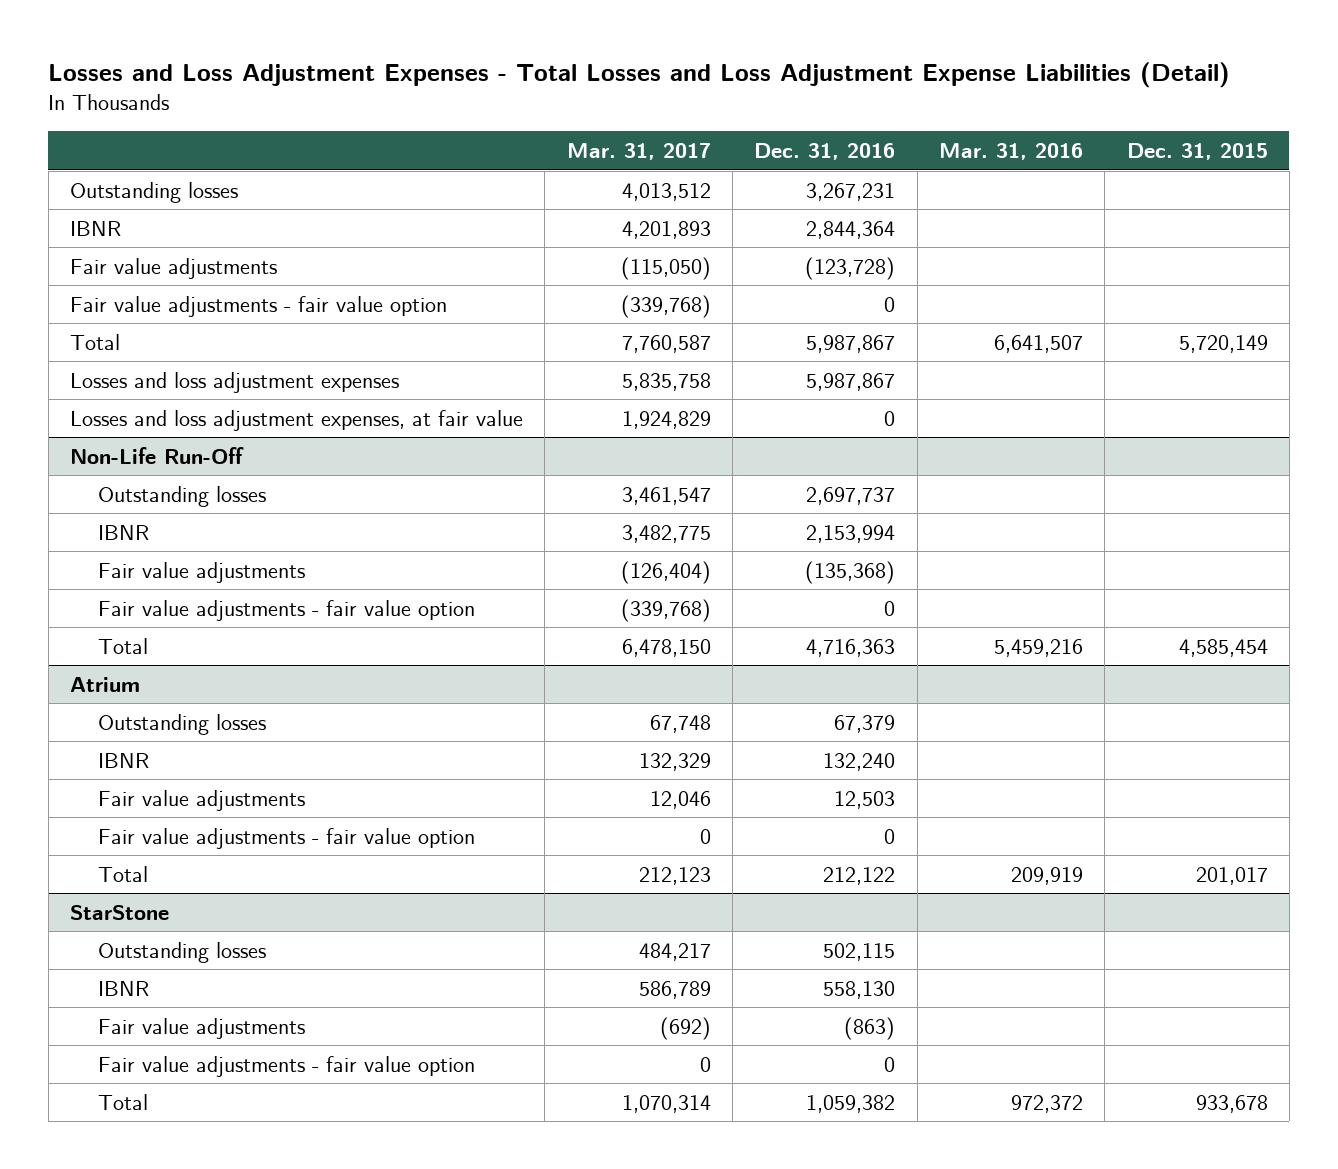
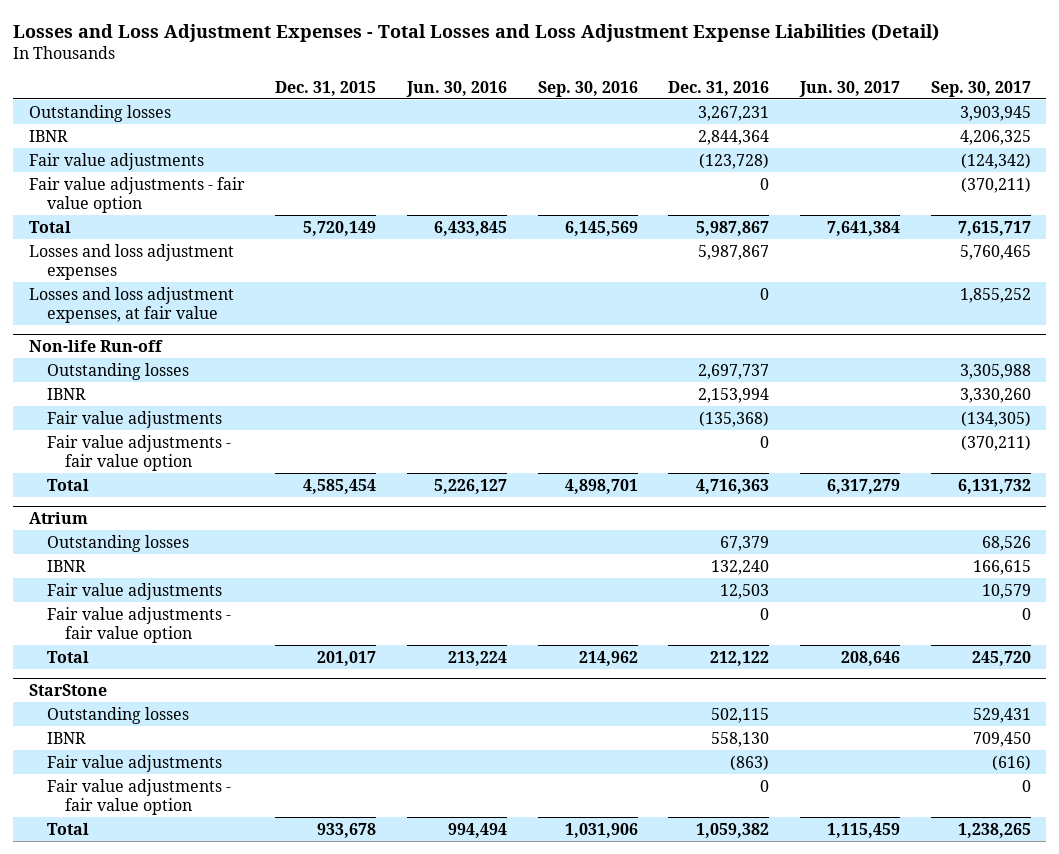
- | Mar. 31, 2017 | Dec. 31, 2016 | Mar. 31, 2016 | Dec. 31, 2015
+ | Dec. 31, 2015 | Jun. 30, 2016 | Sep. 30, 2016 | Dec. 31, 2016 | Jun. 30, 2017 | Sep. 30, 2017
- Non-Life Run-Off
+ Non-life Run-off

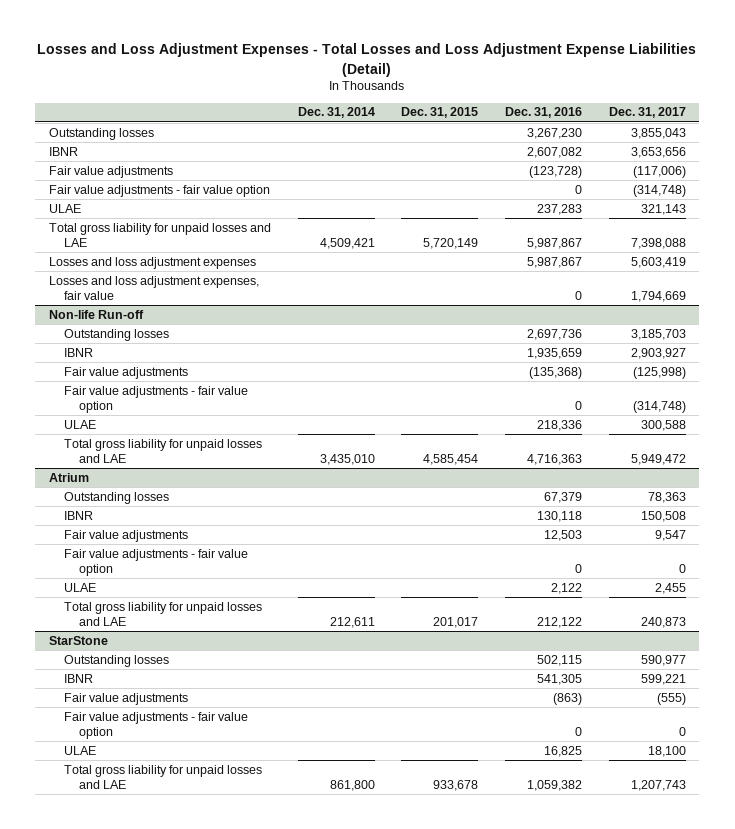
- | Dec. 31, 2015 | Jun. 30, 2016 | Sep. 30, 2016 | Dec. 31, 2016 | Jun. 30, 2017 | Sep. 30, 2017
+ | Dec. 31, 2014 | Dec. 31, 2015 | Dec. 31, 2016 | Dec. 31, 2017
- Outstanding losses | | | | 3,267,231 | | 3,903,945
- IBNR | | | | 2,844,364 | | 4,206,325
+ Outstanding losses | | | 3,267,230 | 3,855,043
+ IBNR | | | 2,607,082 | 3,653,656
- Total | 5,720,149 | 6,433,845 | 6,145,569 | 5,987,867 | 7,641,384 | 7,615,717
+ ULAE | | | 237,283 | 321,143
+ Total gross liability for unpaid losses and LAE | 4,509,421 | 5,720,149 | 5,987,867 | 7,398,088
- Losses and loss adjustment expenses, at fair value | | | | 0 | | 1,855,252
+ Losses and loss adjustment expenses, fair value | | | 0 | 1,794,669
@ Non-life Run-off
- Outstanding losses | | | | 2,697,737 | | 3,305,988
- IBNR | | | | 2,153,994 | | 3,330,260
+ Outstanding losses | | | 2,697,736 | 3,185,703
+ IBNR | | | 1,935,659 | 2,903,927
- Total | 4,585,454 | 5,226,127 | 4,898,701 | 4,716,363 | 6,317,279 | 6,131,732
+ ULAE | | | 218,336 | 300,588
+ Total gross liability for unpaid losses and LAE | 3,435,010 | 4,585,454 | 4,716,363 | 5,949,472
@ Atrium
- IBNR | | | | 132,240 | | 166,615
+ IBNR | | | 130,118 | 150,508
- Total | 201,017 | 213,224 | 214,962 | 212,122 | 208,646 | 245,720
+ ULAE | | | 2,122 | 2,455
+ Total gross liability for unpaid losses and LAE | 212,611 | 201,017 | 212,122 | 240,873
@ StarStone
- IBNR | | | | 558,130 | | 709,450
+ IBNR | | | 541,305 | 599,221
- Total | 933,678 | 994,494 | 1,031,906 | 1,059,382 | 1,115,459 | 1,238,265
+ ULAE | | | 16,825 | 18,100
+ Total gross liability for unpaid losses and LAE | 861,800 | 933,678 | 1,059,382 | 1,207,743

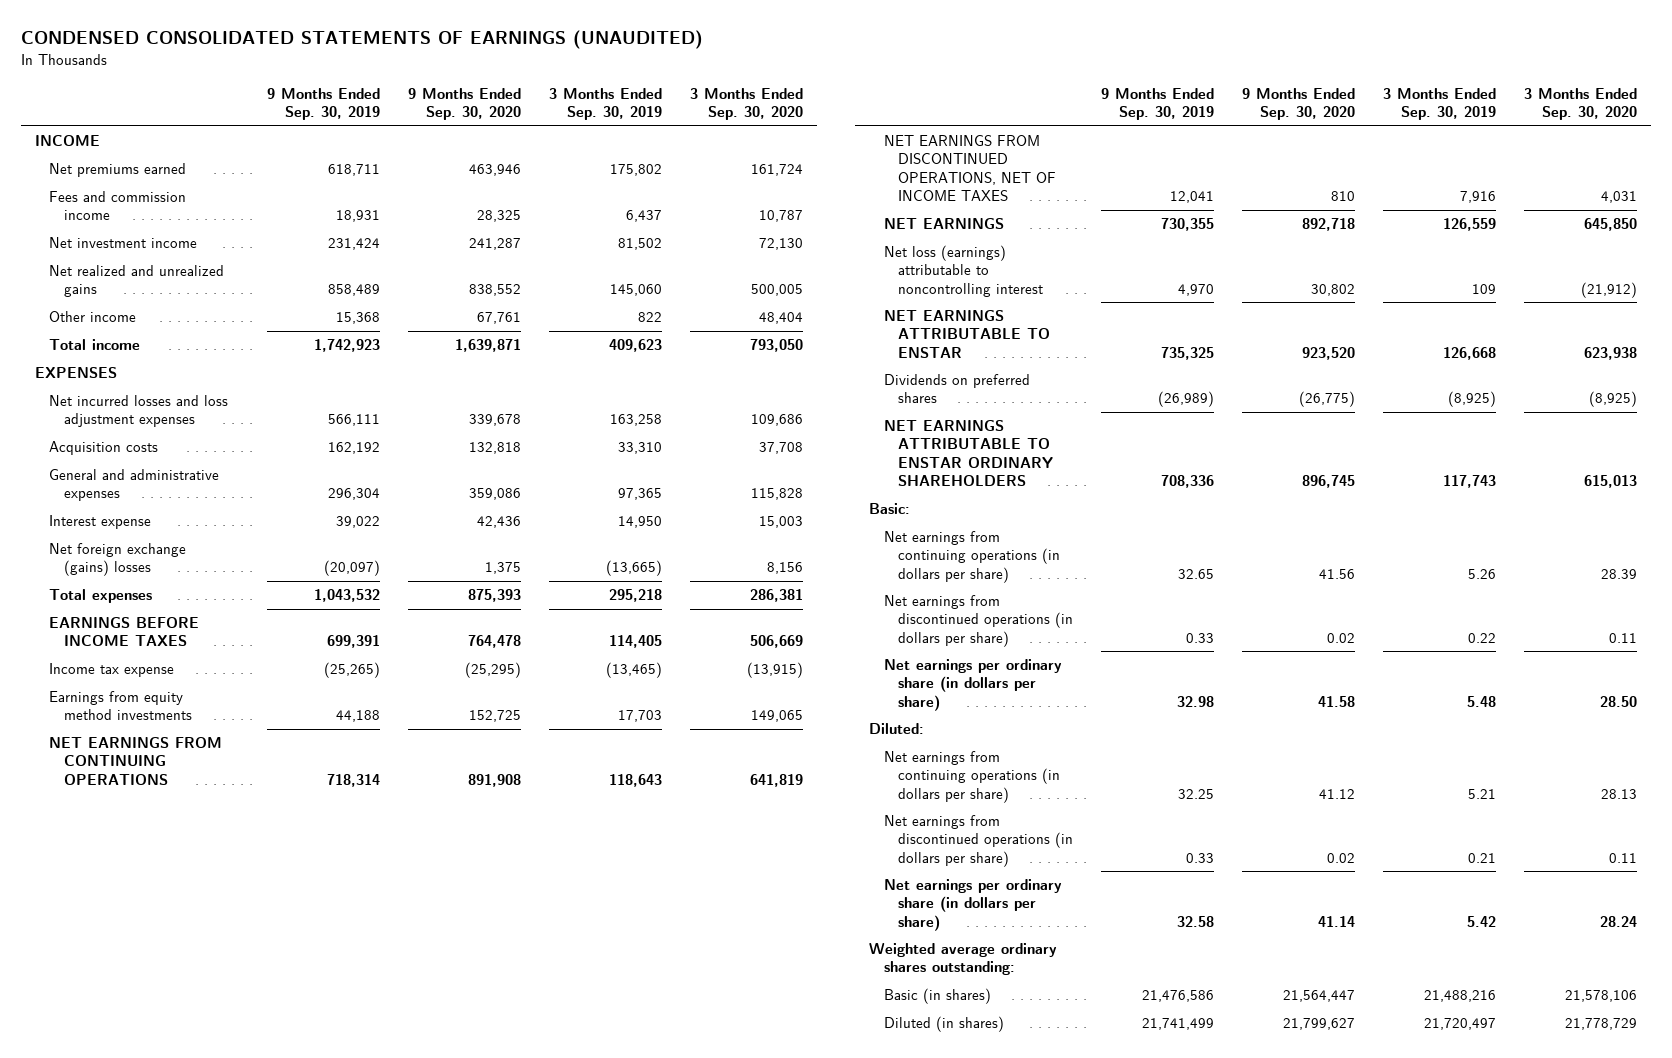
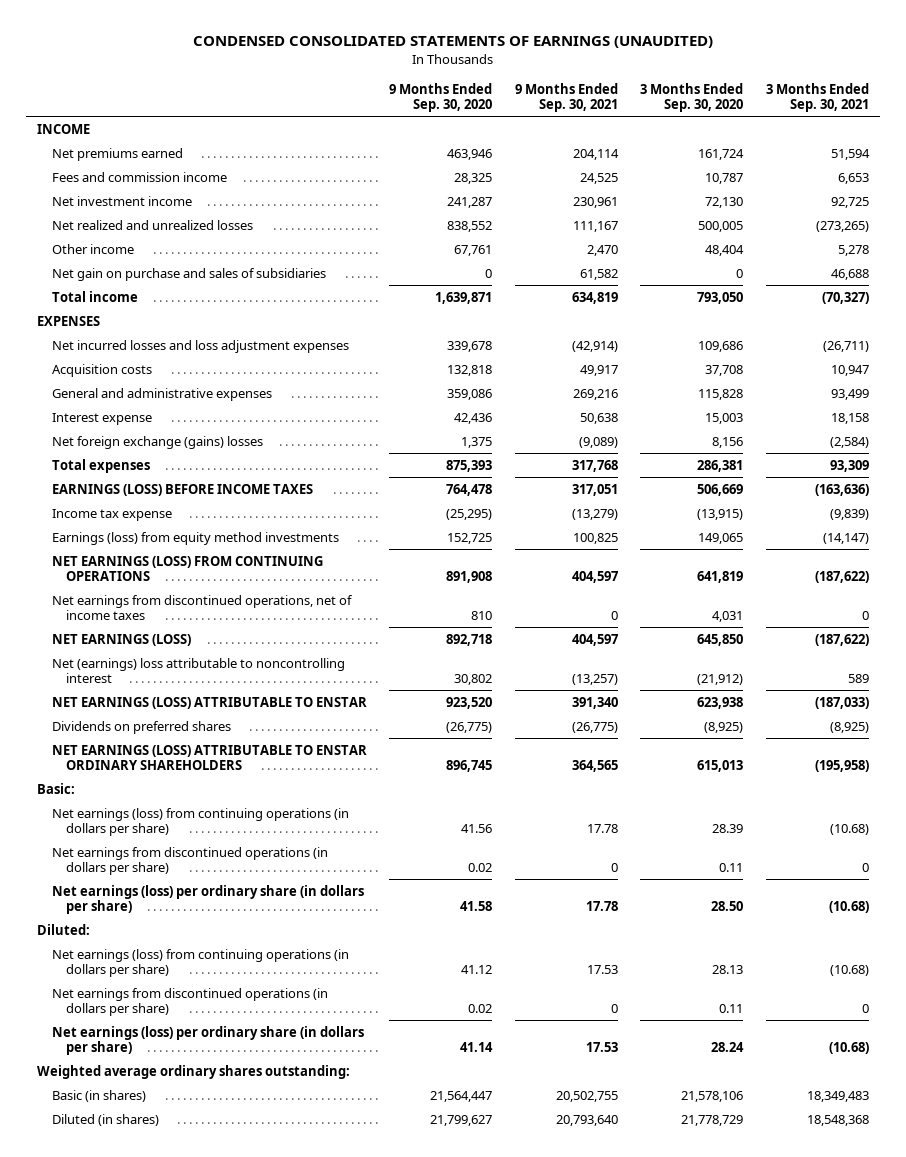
- | 9 Months Ended Sep. 30, 2019 | 9 Months Ended Sep. 30, 2020 | 3 Months Ended Sep. 30, 2019 | 3 Months Ended Sep. 30, 2020
+ | 9 Months Ended Sep. 30, 2020 | 9 Months Ended Sep. 30, 2021 | 3 Months Ended Sep. 30, 2020 | 3 Months Ended Sep. 30, 2021
- Net realized and unrealized gains | 858,489 | 838,552 | 145,060 | 500,005
+ Net realized and unrealized losses | 838,552 | 111,167 | 500,005 | (273,265)
+ Net gain on purchase and sales of subsidiaries | 0 | 61,582 | 0 | 46,688
- EARNINGS BEFORE INCOME TAXES | 699,391 | 764,478 | 114,405 | 506,669
+ EARNINGS (LOSS) BEFORE INCOME TAXES | 764,478 | 317,051 | 506,669 | (163,636)
- Earnings from equity method investments | 44,188 | 152,725 | 17,703 | 149,065
- NET EARNINGS FROM CONTINUING OPERATIONS | 718,314 | 891,908 | 118,643 | 641,819
- NET EARNINGS FROM DISCONTINUED OPERATIONS, NET OF INCOME TAXES | 12,041 | 810 | 7,916 | 4,031
- NET EARNINGS | 730,355 | 892,718 | 126,559 | 645,850
- Net loss (earnings) attributable to noncontrolling interest | 4,970 | 30,802 | 109 | (21,912)
- NET EARNINGS ATTRIBUTABLE TO ENSTAR | 735,325 | 923,520 | 126,668 | 623,938
+ Earnings (loss) from equity method investments | 152,725 | 100,825 | 149,065 | (14,147)
+ NET EARNINGS (LOSS) FROM CONTINUING OPERATIONS | 891,908 | 404,597 | 641,819 | (187,622)
+ Net earnings from discontinued operations, net of income taxes | 810 | 0 | 4,031 | 0
+ NET EARNINGS (LOSS) | 892,718 | 404,597 | 645,850 | (187,622)
+ Net (earnings) loss attributable to noncontrolling interest | 30,802 | (13,257) | (21,912) | 589
+ NET EARNINGS (LOSS) ATTRIBUTABLE TO ENSTAR | 923,520 | 391,340 | 623,938 | (187,033)
- NET EARNINGS ATTRIBUTABLE TO ENSTAR ORDINARY SHAREHOLDERS | 708,336 | 896,745 | 117,743 | 615,013
+ NET EARNINGS (LOSS) ATTRIBUTABLE TO ENSTAR ORDINARY SHAREHOLDERS | 896,745 | 364,565 | 615,013 | (195,958)
- Net earnings from continuing operations (in dollars per share) | 32.65 | 41.56 | 5.26 | 28.39
+ Net earnings (loss) from continuing operations (in dollars per share) | 41.56 | 17.78 | 28.39 | (10.68)
- Net earnings per ordinary share (in dollars per share) | 32.98 | 41.58 | 5.48 | 28.50
+ Net earnings (loss) per ordinary share (in dollars per share) | 41.58 | 17.78 | 28.50 | (10.68)
- Net earnings from continuing operations (in dollars per share) | 32.25 | 41.12 | 5.21 | 28.13
+ Net earnings (loss) from continuing operations (in dollars per share) | 41.12 | 17.53 | 28.13 | (10.68)
- Net earnings per ordinary share (in dollars per share) | 32.58 | 41.14 | 5.42 | 28.24
+ Net earnings (loss) per ordinary share (in dollars per share) | 41.14 | 17.53 | 28.24 | (10.68)

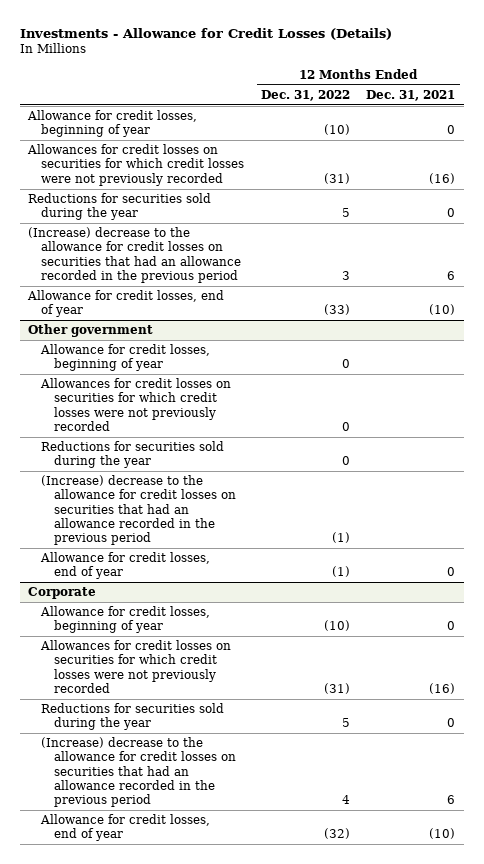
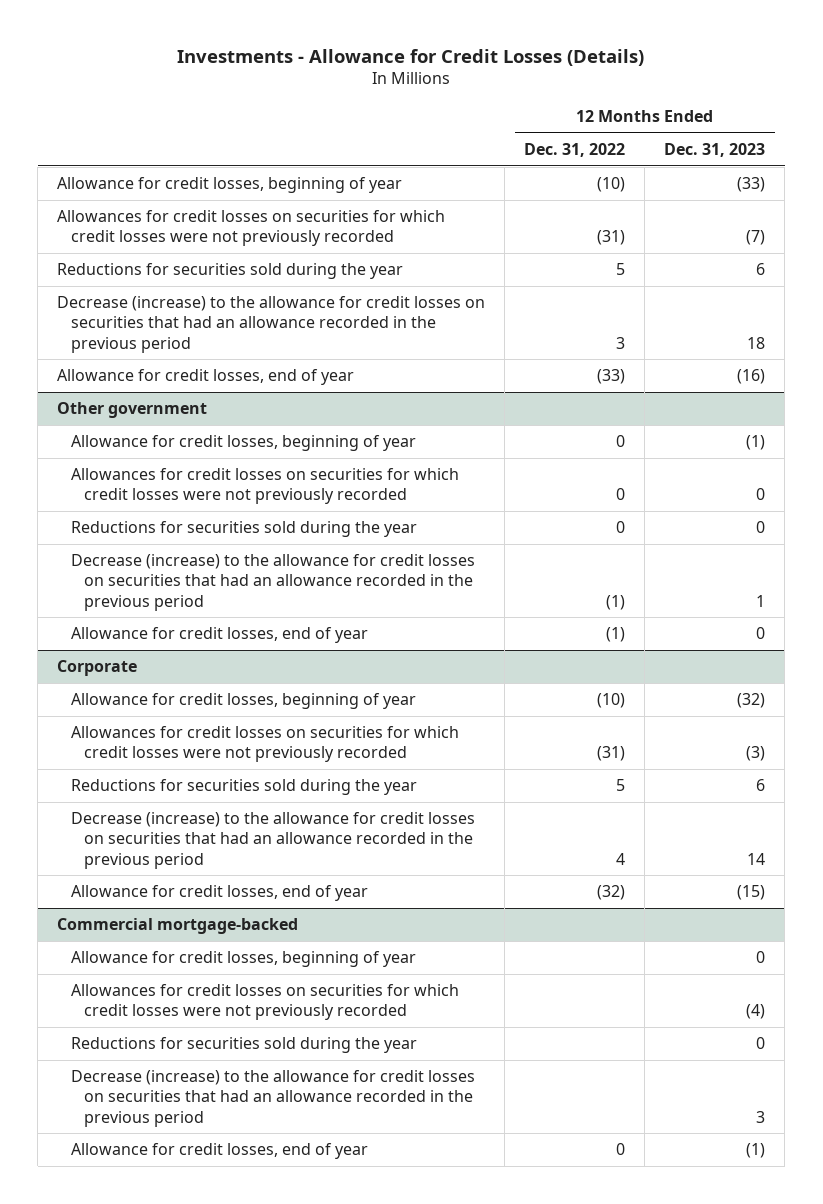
- | 12 Months Ended Dec. 31, 2022 | 12 Months Ended Dec. 31, 2021
+ | 12 Months Ended Dec. 31, 2022 | 12 Months Ended Dec. 31, 2023
- (Increase) decrease to the allowance for credit losses on securities that had an allowance recorded in the previous period | 3 | 6
+ Decrease (increase) to the allowance for credit losses on securities that had an allowance recorded in the previous period | 3 | 18
@ Other government
- (Increase) decrease to the allowance for credit losses on securities that had an allowance recorded in the previous period | (1) |
+ Decrease (increase) to the allowance for credit losses on securities that had an allowance recorded in the previous period | (1) | 1
@ Corporate
- (Increase) decrease to the allowance for credit losses on securities that had an allowance recorded in the previous period | 4 | 6
+ Decrease (increase) to the allowance for credit losses on securities that had an allowance recorded in the previous period | 4 | 14
+ Commercial mortgage-backed
+ Allowance for credit losses, beginning of year | | 0
+ Allowances for credit losses on securities for which credit losses were not previously recorded | | (4)
+ Reductions for securities sold during the year | | 0
+ Decrease (increase) to the allowance for credit losses on securities that had an allowance recorded in the previous period | | 3
+ Allowance for credit losses, end of year | 0 | (1)

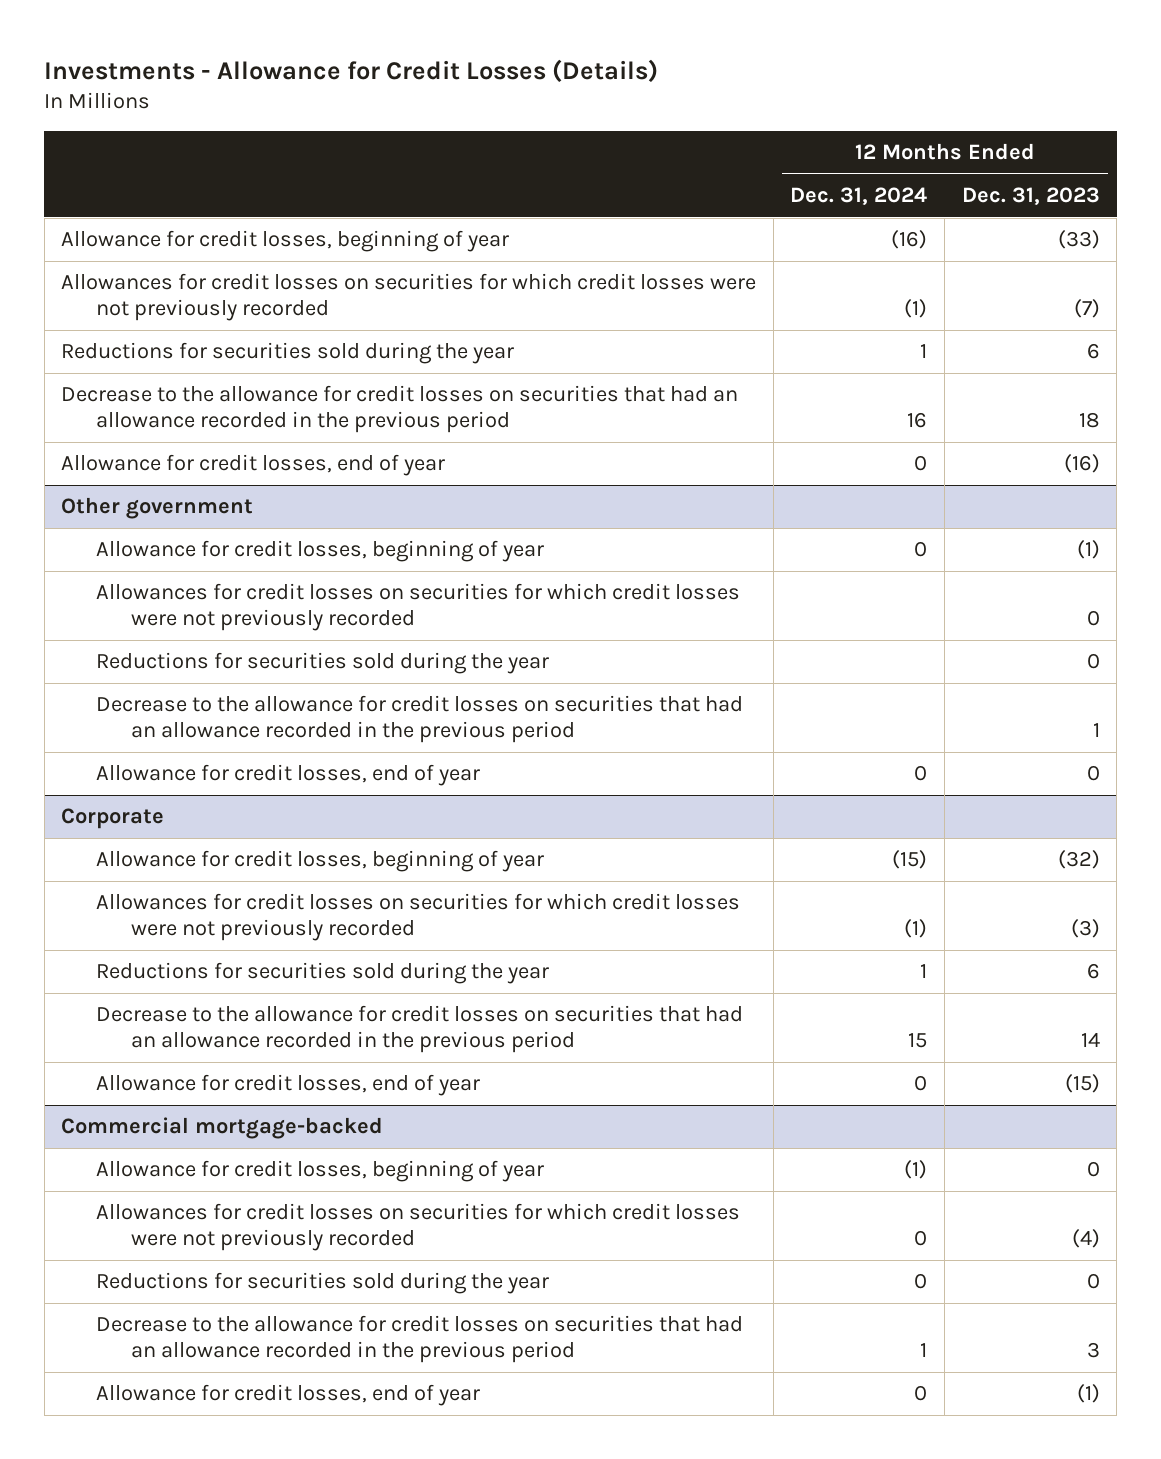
- | 12 Months Ended Dec. 31, 2022 | 12 Months Ended Dec. 31, 2023
+ | 12 Months Ended Dec. 31, 2024 | 12 Months Ended Dec. 31, 2023
- Decrease (increase) to the allowance for credit losses on securities that had an allowance recorded in the previous period | 3 | 18
+ Decrease to the allowance for credit losses on securities that had an allowance recorded in the previous period | 16 | 18
@ Other government
- Decrease (increase) to the allowance for credit losses on securities that had an allowance recorded in the previous period | (1) | 1
+ Decrease to the allowance for credit losses on securities that had an allowance recorded in the previous period | | 1
@ Corporate
- Decrease (increase) to the allowance for credit losses on securities that had an allowance recorded in the previous period | 4 | 14
+ Decrease to the allowance for credit losses on securities that had an allowance recorded in the previous period | 15 | 14
@ Commercial mortgage-backed
- Decrease (increase) to the allowance for credit losses on securities that had an allowance recorded in the previous period | | 3
+ Decrease to the allowance for credit losses on securities that had an allowance recorded in the previous period | 1 | 3

